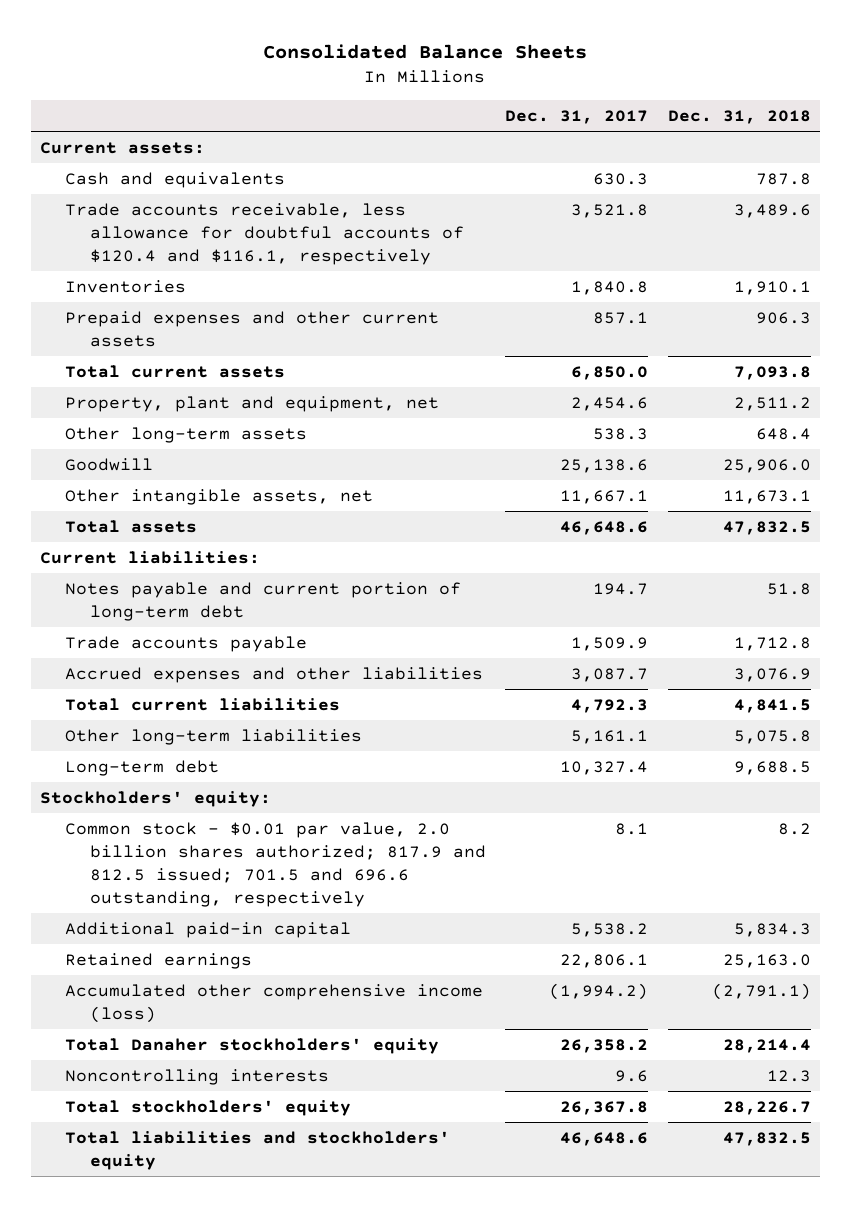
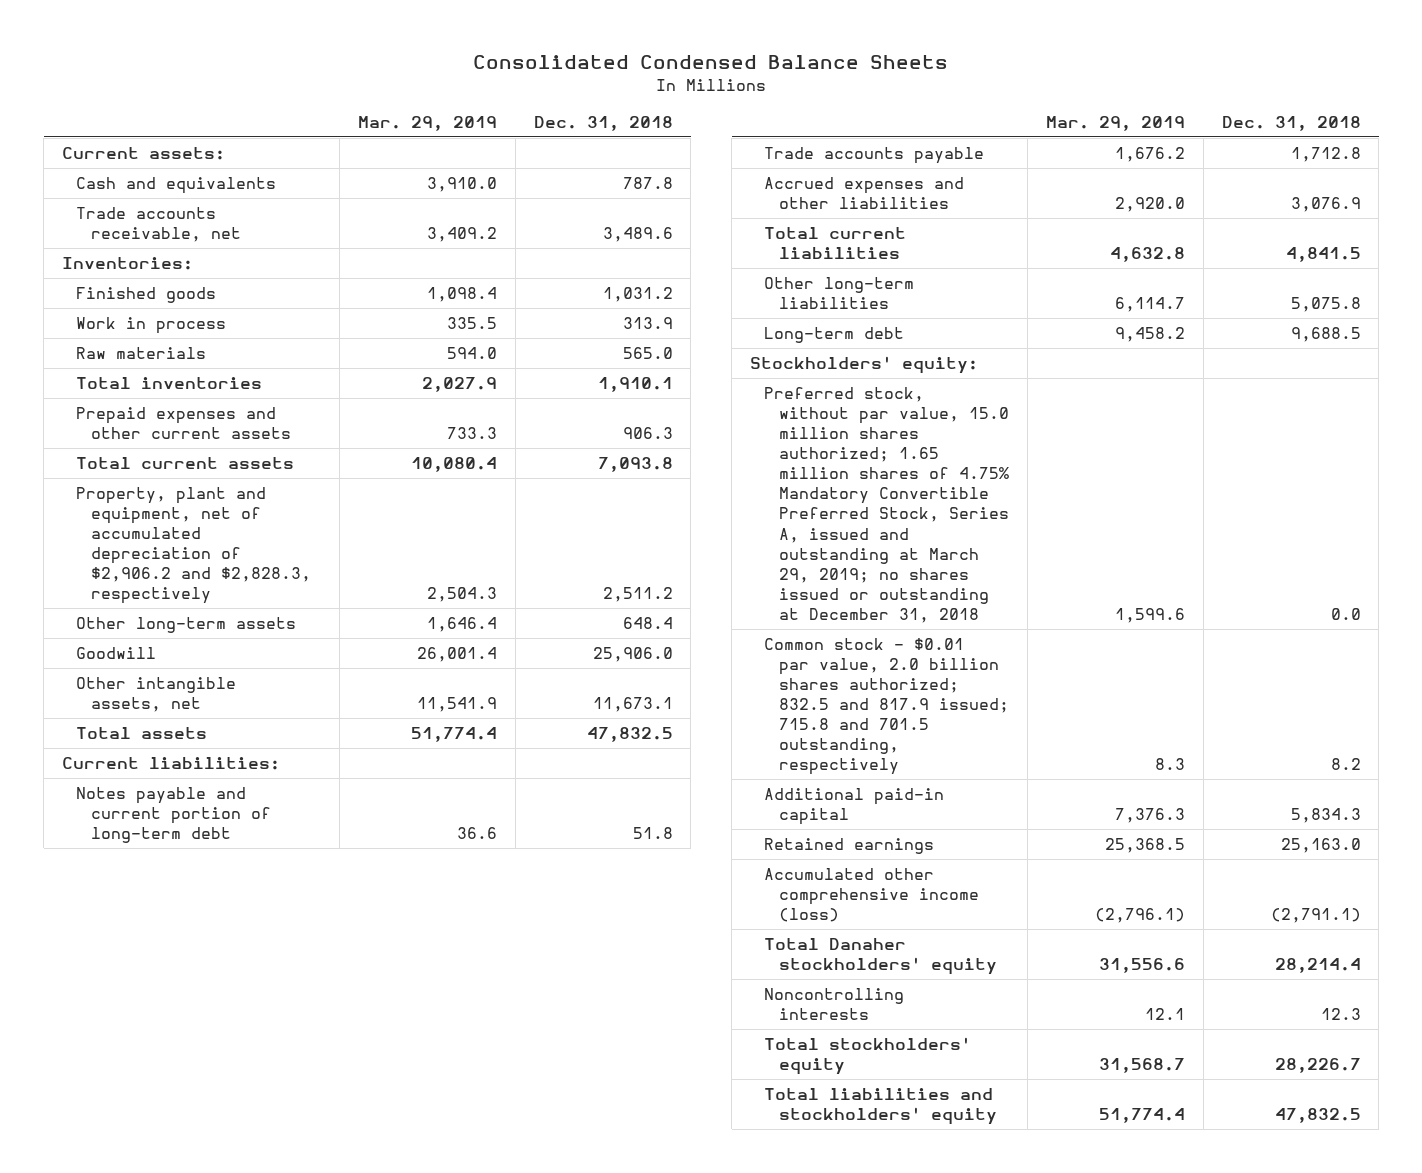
- Consolidated Balance Sheets
+ Consolidated Condensed Balance Sheets
- | Dec. 31, 2017 | Dec. 31, 2018
+ | Mar. 29, 2019 | Dec. 31, 2018
- Trade accounts receivable, less allowance for doubtful accounts of $120.4 and $116.1, respectively | 3,521.8 | 3,489.6
- Inventories | 1,840.8 | 1,910.1
+ Trade accounts receivable, net | 3,409.2 | 3,489.6
+ Inventories:
+ Finished goods | 1,098.4 | 1,031.2
+ Work in process | 335.5 | 313.9
+ Raw materials | 594.0 | 565.0
+ Total inventories | 2,027.9 | 1,910.1
- Property, plant and equipment, net | 2,454.6 | 2,511.2
+ Property, plant and equipment, net of accumulated depreciation of $2,906.2 and $2,828.3, respectively | 2,504.3 | 2,511.2
- Common stock - $0.01 par value, 2.0 billion shares authorized; 817.9 and 812.5 issued; 701.5 and 696.6 outstanding, respectively | 8.1 | 8.2
+ Preferred stock, without par value, 15.0 million shares authorized; 1.65 million shares of 4.75% Mandatory Convertible Preferred Stock, Series A, issued and outstanding at March 29, 2019; no shares issued or outstanding at December 31, 2018 | 1,599.6 | 0.0
+ Common stock - $0.01 par value, 2.0 billion shares authorized; 832.5 and 817.9 issued; 715.8 and 701.5 outstanding, respectively | 8.3 | 8.2

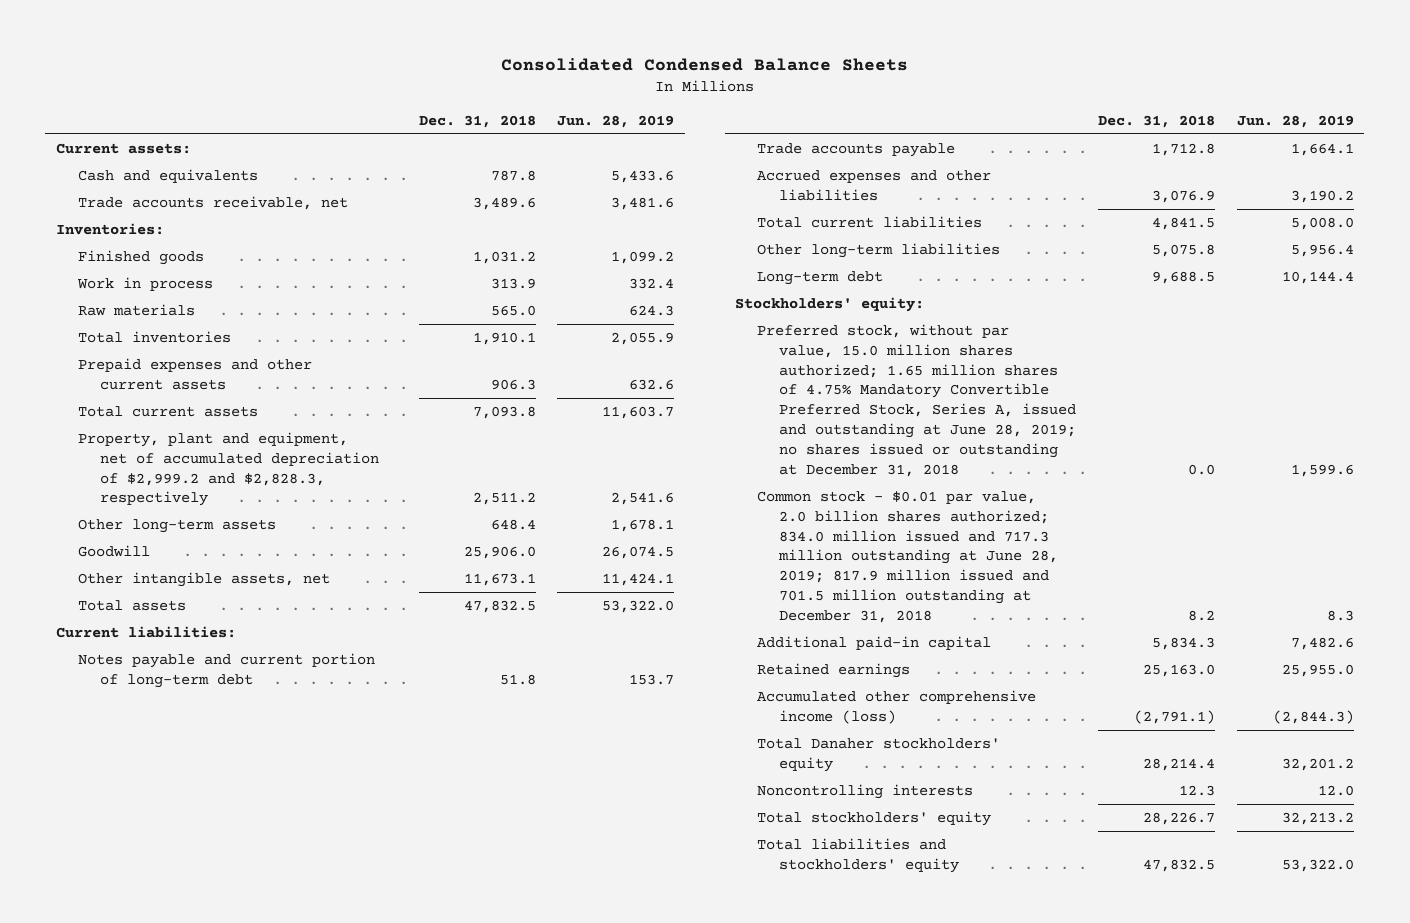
- | Mar. 29, 2019 | Dec. 31, 2018
+ | Dec. 31, 2018 | Jun. 28, 2019
- Property, plant and equipment, net of accumulated depreciation of $2,906.2 and $2,828.3, respectively | 2,504.3 | 2,511.2
+ Property, plant and equipment, net of accumulated depreciation of $2,999.2 and $2,828.3, respectively | 2,511.2 | 2,541.6
- Preferred stock, without par value, 15.0 million shares authorized; 1.65 million shares of 4.75% Mandatory Convertible Preferred Stock, Series A, issued and outstanding at March 29, 2019; no shares issued or outstanding at December 31, 2018 | 1,599.6 | 0.0
- Common stock - $0.01 par value, 2.0 billion shares authorized; 832.5 and 817.9 issued; 715.8 and 701.5 outstanding, respectively | 8.3 | 8.2
+ Preferred stock, without par value, 15.0 million shares authorized; 1.65 million shares of 4.75% Mandatory Convertible Preferred Stock, Series A, issued and outstanding at June 28, 2019; no shares issued or outstanding at December 31, 2018 | 0.0 | 1,599.6
+ Common stock - $0.01 par value, 2.0 billion shares authorized; 834.0 million issued and 717.3 million outstanding at June 28, 2019; 817.9 million issued and 701.5 million outstanding at December 31, 2018 | 8.2 | 8.3

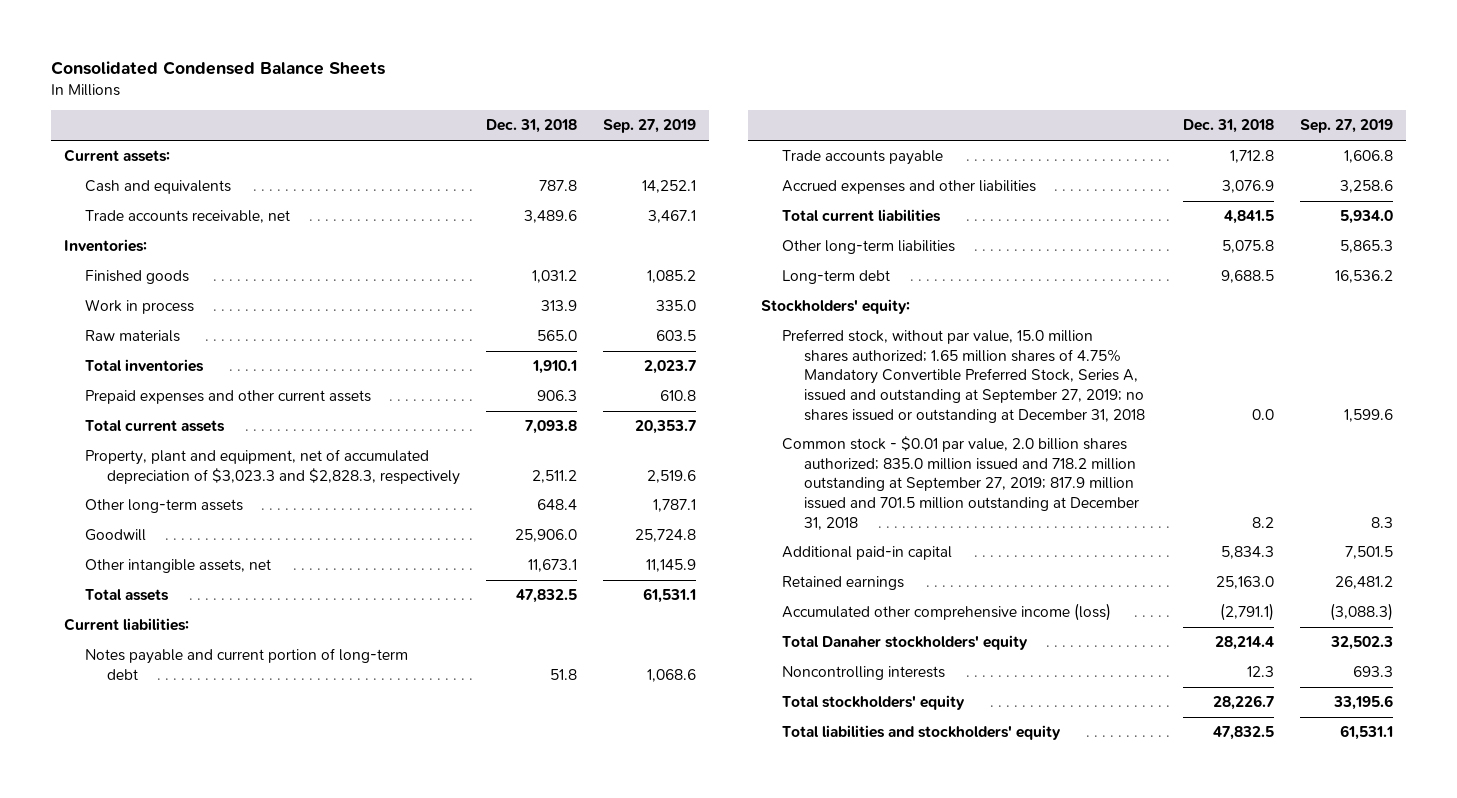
- | Dec. 31, 2018 | Jun. 28, 2019
+ | Dec. 31, 2018 | Sep. 27, 2019
- Property, plant and equipment, net of accumulated depreciation of $2,999.2 and $2,828.3, respectively | 2,511.2 | 2,541.6
+ Property, plant and equipment, net of accumulated depreciation of $3,023.3 and $2,828.3, respectively | 2,511.2 | 2,519.6
- Preferred stock, without par value, 15.0 million shares authorized; 1.65 million shares of 4.75% Mandatory Convertible Preferred Stock, Series A, issued and outstanding at June 28, 2019; no shares issued or outstanding at December 31, 2018 | 0.0 | 1,599.6
- Common stock - $0.01 par value, 2.0 billion shares authorized; 834.0 million issued and 717.3 million outstanding at June 28, 2019; 817.9 million issued and 701.5 million outstanding at December 31, 2018 | 8.2 | 8.3
+ Preferred stock, without par value, 15.0 million shares authorized; 1.65 million shares of 4.75% Mandatory Convertible Preferred Stock, Series A, issued and outstanding at September 27, 2019; no shares issued or outstanding at December 31, 2018 | 0.0 | 1,599.6
+ Common stock - $0.01 par value, 2.0 billion shares authorized; 835.0 million issued and 718.2 million outstanding at September 27, 2019; 817.9 million issued and 701.5 million outstanding at December 31, 2018 | 8.2 | 8.3

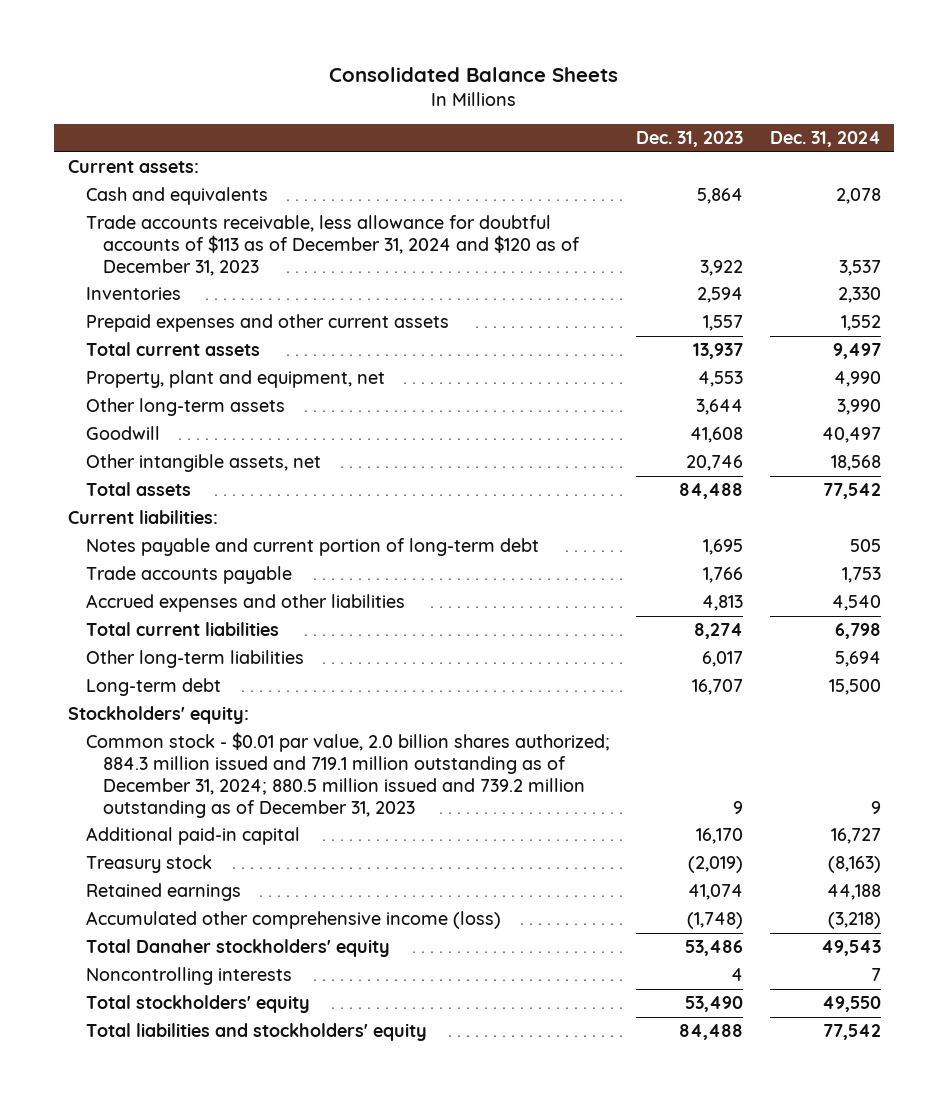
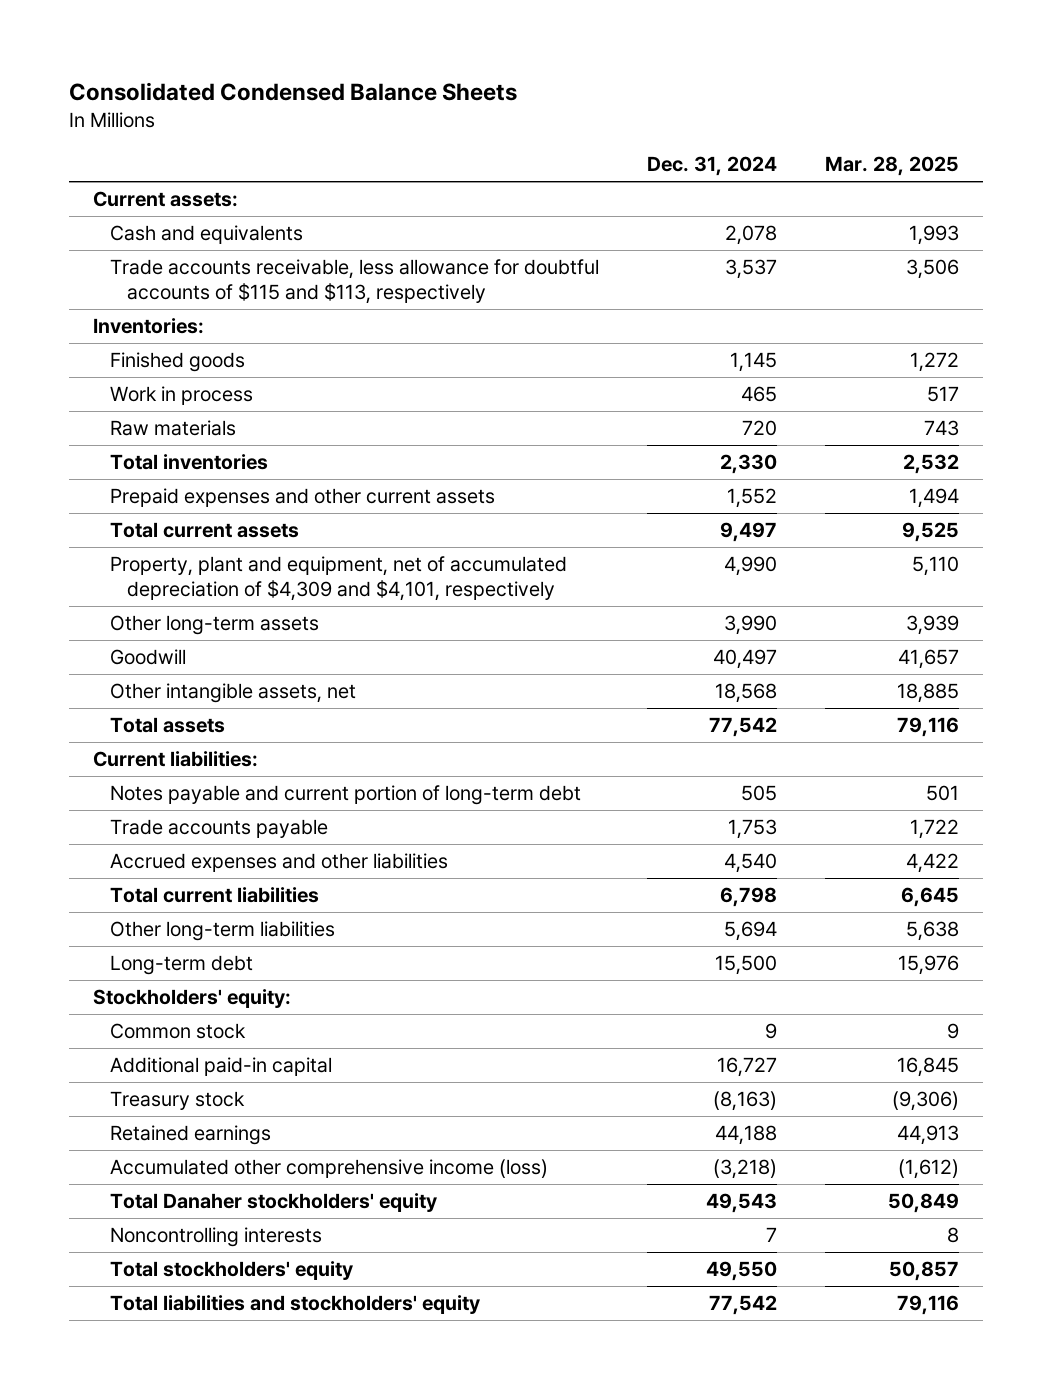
- Consolidated Balance Sheets
+ Consolidated Condensed Balance Sheets
- | Dec. 31, 2023 | Dec. 31, 2024
+ | Dec. 31, 2024 | Mar. 28, 2025
- Trade accounts receivable, less allowance for doubtful accounts of $113 as of December 31, 2024 and $120 as of December 31, 2023 | 3,922 | 3,537
- Inventories | 2,594 | 2,330
+ Trade accounts receivable, less allowance for doubtful accounts of $115 and $113, respectively | 3,537 | 3,506
+ Inventories:
+ Finished goods | 1,145 | 1,272
+ Work in process | 465 | 517
+ Raw materials | 720 | 743
+ Total inventories | 2,330 | 2,532
- Property, plant and equipment, net | 4,553 | 4,990
+ Property, plant and equipment, net of accumulated depreciation of $4,309 and $4,101, respectively | 4,990 | 5,110
- Common stock - $0.01 par value, 2.0 billion shares authorized; 884.3 million issued and 719.1 million outstanding as of December 31, 2024; 880.5 million issued and 739.2 million outstanding as of December 31, 2023 | 9 | 9
+ Common stock | 9 | 9

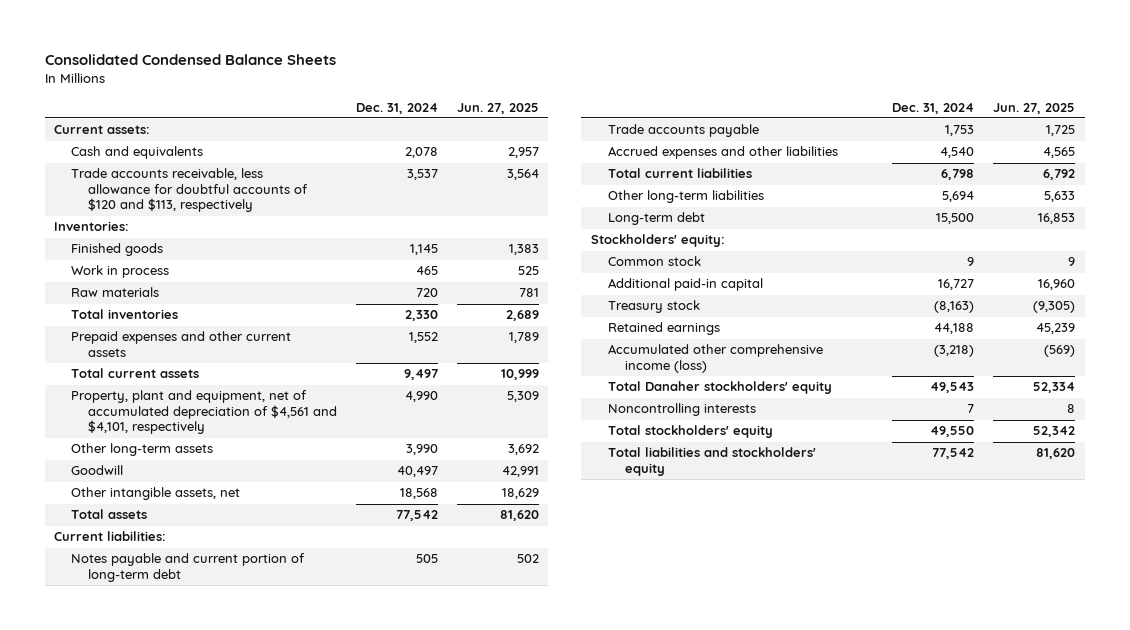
- | Dec. 31, 2024 | Mar. 28, 2025
+ | Dec. 31, 2024 | Jun. 27, 2025
- Trade accounts receivable, less allowance for doubtful accounts of $115 and $113, respectively | 3,537 | 3,506
+ Trade accounts receivable, less allowance for doubtful accounts of $120 and $113, respectively | 3,537 | 3,564
- Property, plant and equipment, net of accumulated depreciation of $4,309 and $4,101, respectively | 4,990 | 5,110
+ Property, plant and equipment, net of accumulated depreciation of $4,561 and $4,101, respectively | 4,990 | 5,309

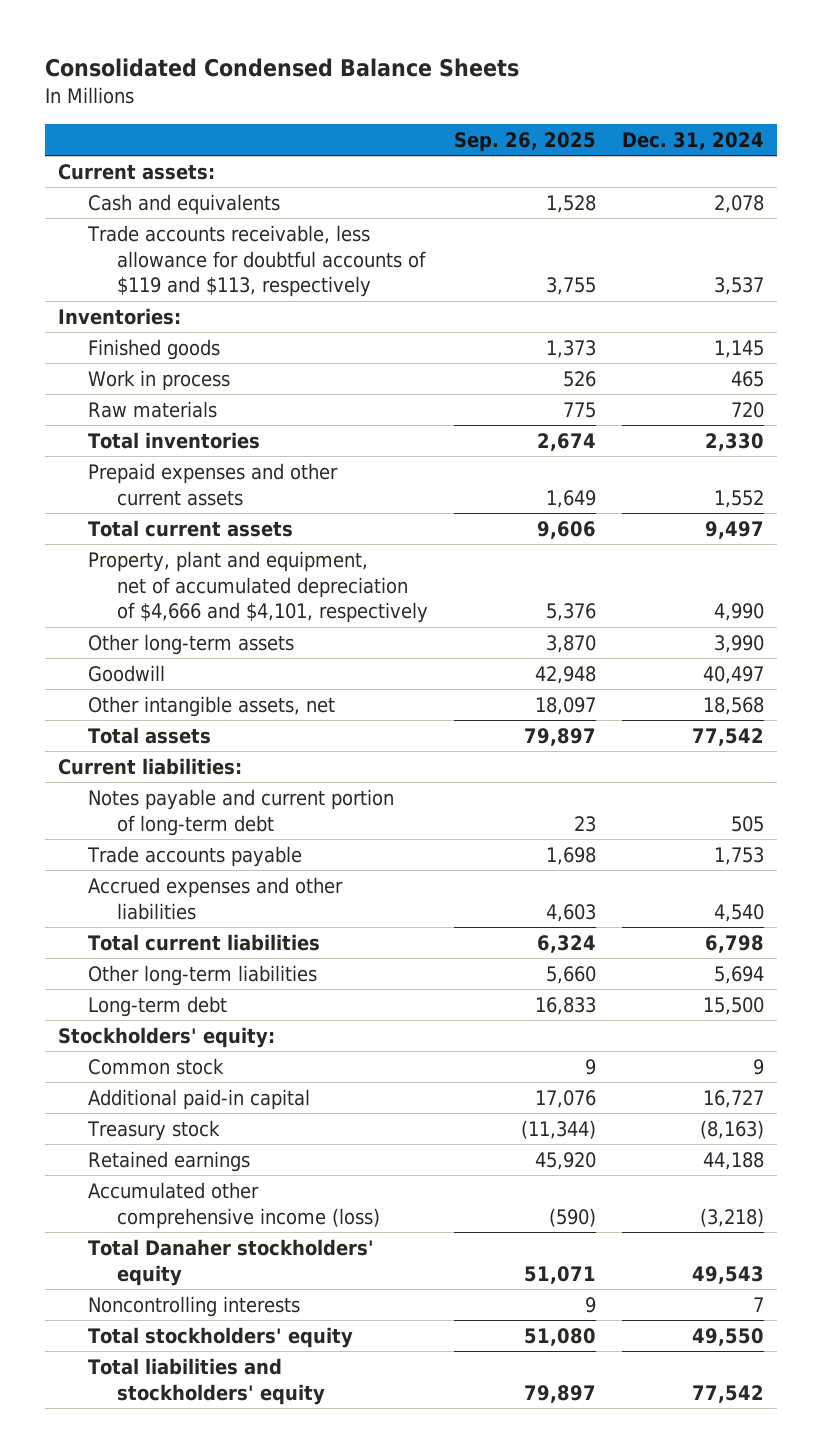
- | Dec. 31, 2024 | Jun. 27, 2025
+ | Sep. 26, 2025 | Dec. 31, 2024
- Trade accounts receivable, less allowance for doubtful accounts of $120 and $113, respectively | 3,537 | 3,564
+ Trade accounts receivable, less allowance for doubtful accounts of $119 and $113, respectively | 3,755 | 3,537
- Property, plant and equipment, net of accumulated depreciation of $4,561 and $4,101, respectively | 4,990 | 5,309
+ Property, plant and equipment, net of accumulated depreciation of $4,666 and $4,101, respectively | 5,376 | 4,990

